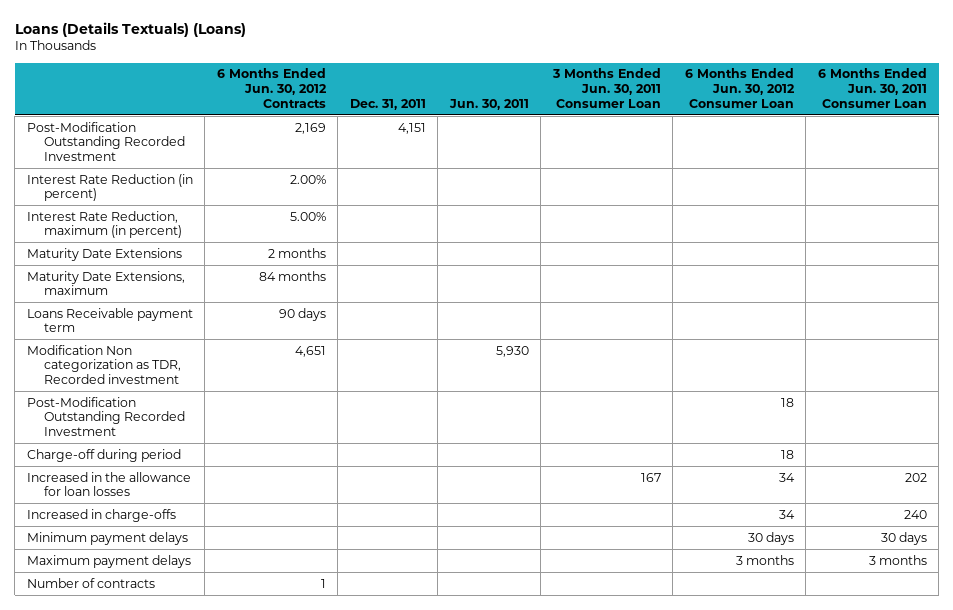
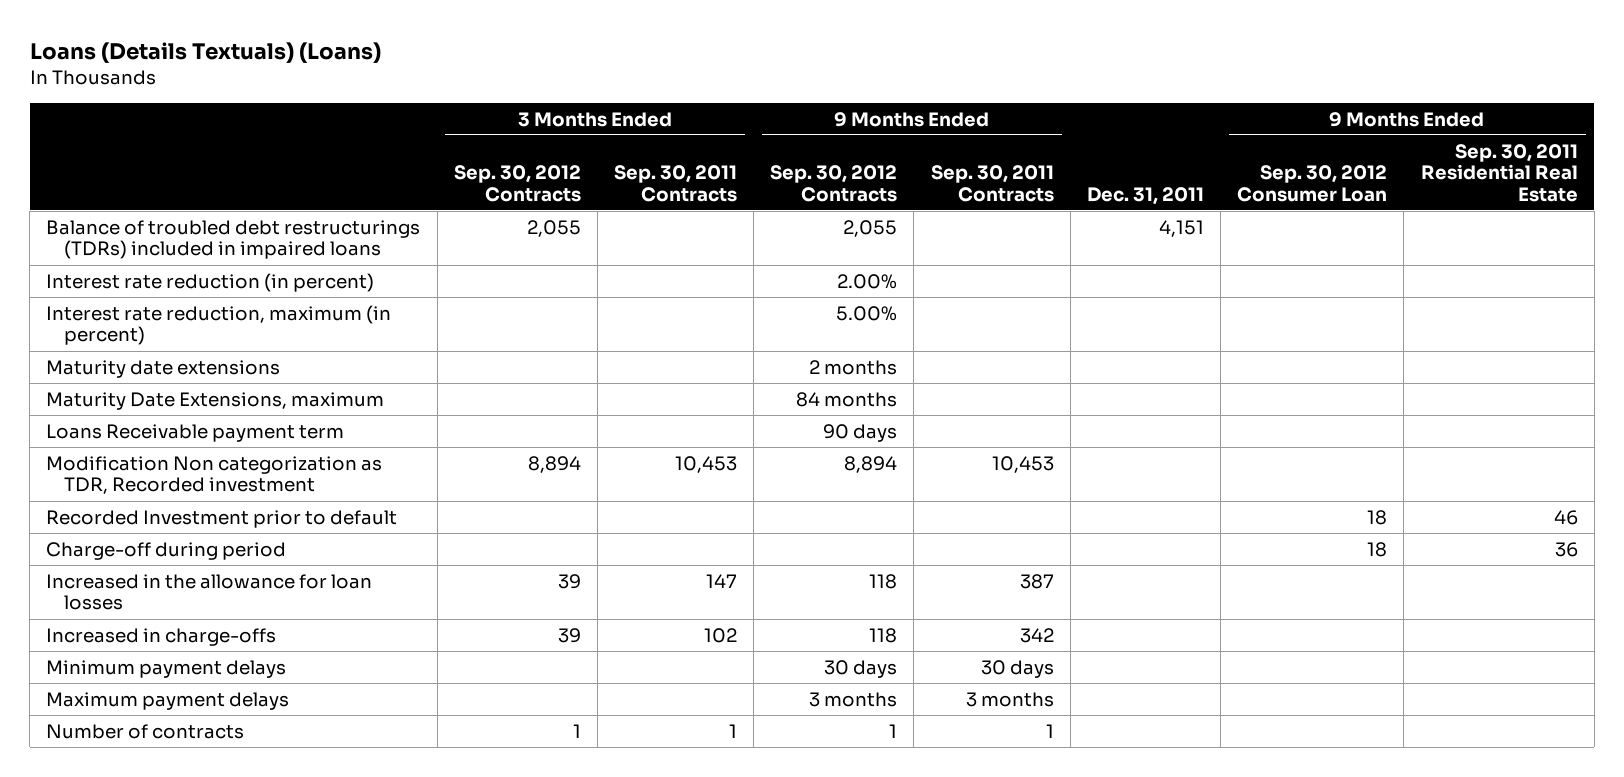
- | 6 Months Ended Jun. 30, 2012 Contracts | Dec. 31, 2011 | Jun. 30, 2011 | 3 Months Ended Jun. 30, 2011 Consumer Loan | 6 Months Ended Jun. 30, 2012 Consumer Loan | 6 Months Ended Jun. 30, 2011 Consumer Loan
+ | 3 Months Ended Sep. 30, 2012 Contracts | 3 Months Ended Sep. 30, 2011 Contracts | 9 Months Ended Sep. 30, 2012 Contracts | 9 Months Ended Sep. 30, 2011 Contracts | Dec. 31, 2011 | 9 Months Ended Sep. 30, 2012 Consumer Loan | 9 Months Ended Sep. 30, 2011 Residential Real Estate
- Post-Modification Outstanding Recorded Investment | 2,169 | 4,151 | | | |
- Interest Rate Reduction (in percent) | 2.00% | | | | |
- Interest Rate Reduction, maximum (in percent) | 5.00% | | | | |
- Maturity Date Extensions | 2 months | | | | |
+ Balance of troubled debt restructurings (TDRs) included in impaired loans | 2,055 | | 2,055 | | 4,151 | |
+ Interest rate reduction (in percent) | | | 2.00% | | | |
+ Interest rate reduction, maximum (in percent) | | | 5.00% | | | |
+ Maturity date extensions | | | 2 months | | | |
- Post-Modification Outstanding Recorded Investment | | | | | 18 |
+ Recorded Investment prior to default | | | | | | 18 | 46

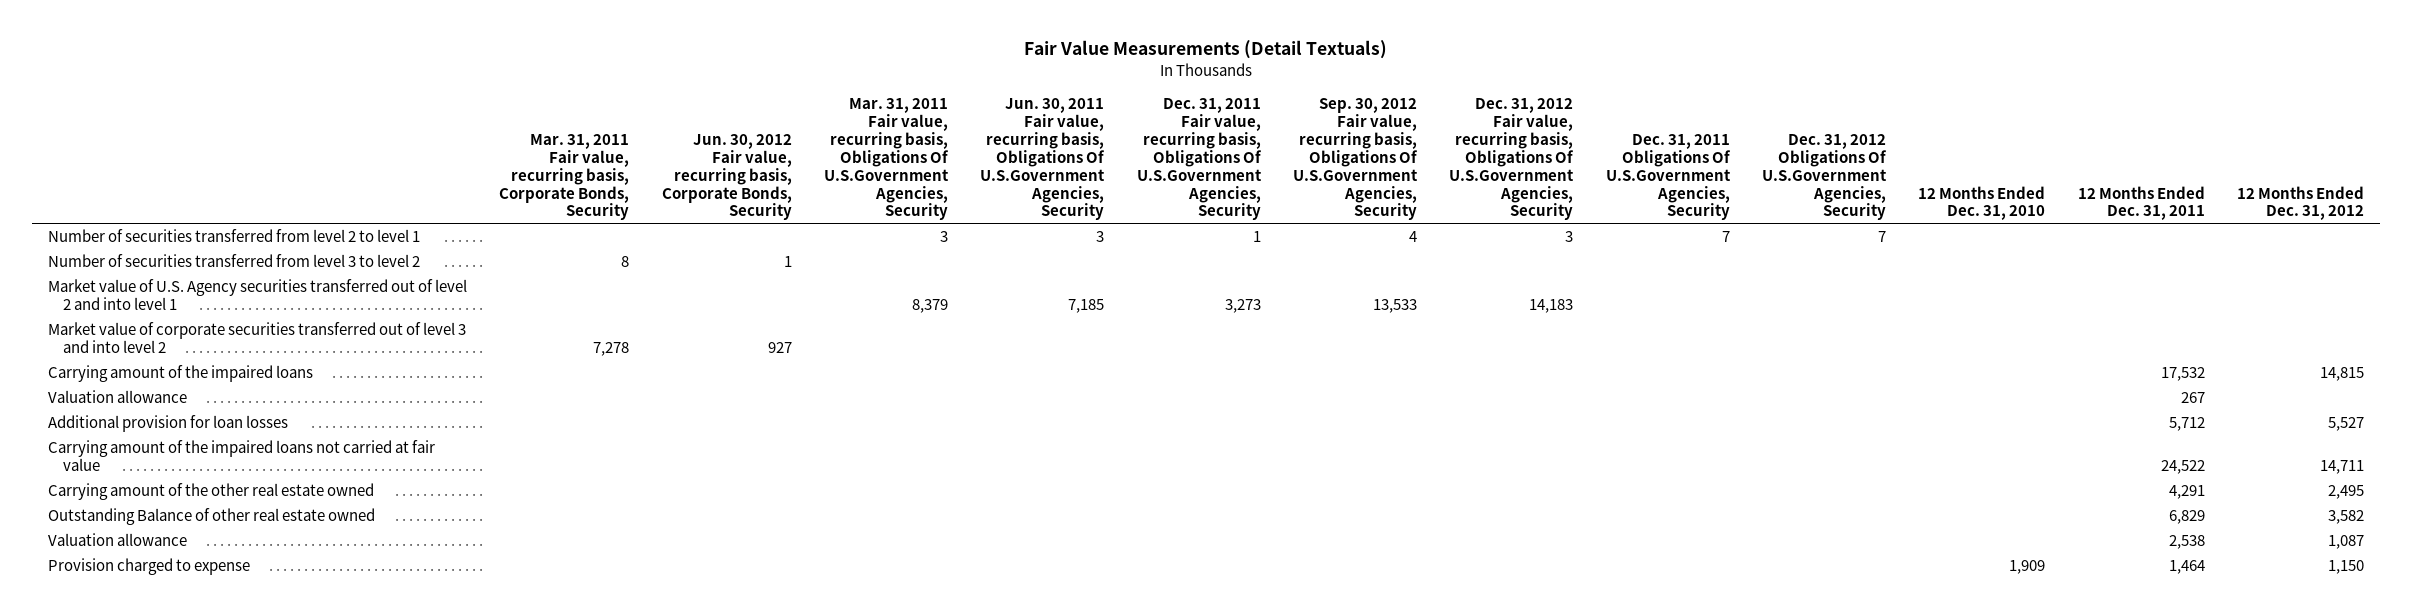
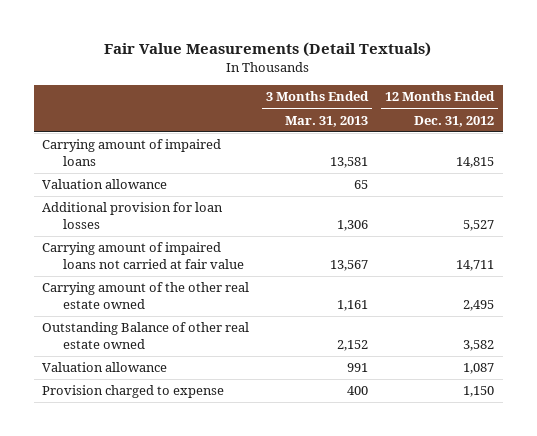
- | Mar. 31, 2011 Fair value, recurring basis, Corporate Bonds, Security | Jun. 30, 2012 Fair value, recurring basis, Corporate Bonds, Security | Mar. 31, 2011 Fair value, recurring basis, Obligations Of U.S.Government Agencies, Security | Jun. 30, 2011 Fair value, recurring basis, Obligations Of U.S.Government Agencies, Security | Dec. 31, 2011 Fair value, recurring basis, Obligations Of U.S.Government Agencies, Security | Sep. 30, 2012 Fair value, recurring basis, Obligations Of U.S.Government Agencies, Security | Dec. 31, 2012 Fair value, recurring basis, Obligations Of U.S.Government Agencies, Security | Dec. 31, 2011 Obligations Of U.S.Government Agencies, Security | Dec. 31, 2012 Obligations Of U.S.Government Agencies, Security | 12 Months Ended Dec. 31, 2010 | 12 Months Ended Dec. 31, 2011 | 12 Months Ended Dec. 31, 2012
+ | 3 Months Ended Mar. 31, 2013 | 12 Months Ended Dec. 31, 2012
- Number of securities transferred from level 2 to level 1 | | | 3 | 3 | 1 | 4 | 3 | 7 | 7 | | |
- Number of securities transferred from level 3 to level 2 | 8 | 1 | | | | | | | | | |
- Market value of U.S. Agency securities transferred out of level 2 and into level 1 | | | 8,379 | 7,185 | 3,273 | 13,533 | 14,183 | | | | |
- Market value of corporate securities transferred out of level 3 and into level 2 | 7,278 | 927 | | | | | | | | | |
- Carrying amount of the impaired loans | | | | | | | | | | | 17,532 | 14,815
+ Carrying amount of impaired loans | 13,581 | 14,815
- Carrying amount of the impaired loans not carried at fair value | | | | | | | | | | | 24,522 | 14,711
+ Carrying amount of impaired loans not carried at fair value | 13,567 | 14,711

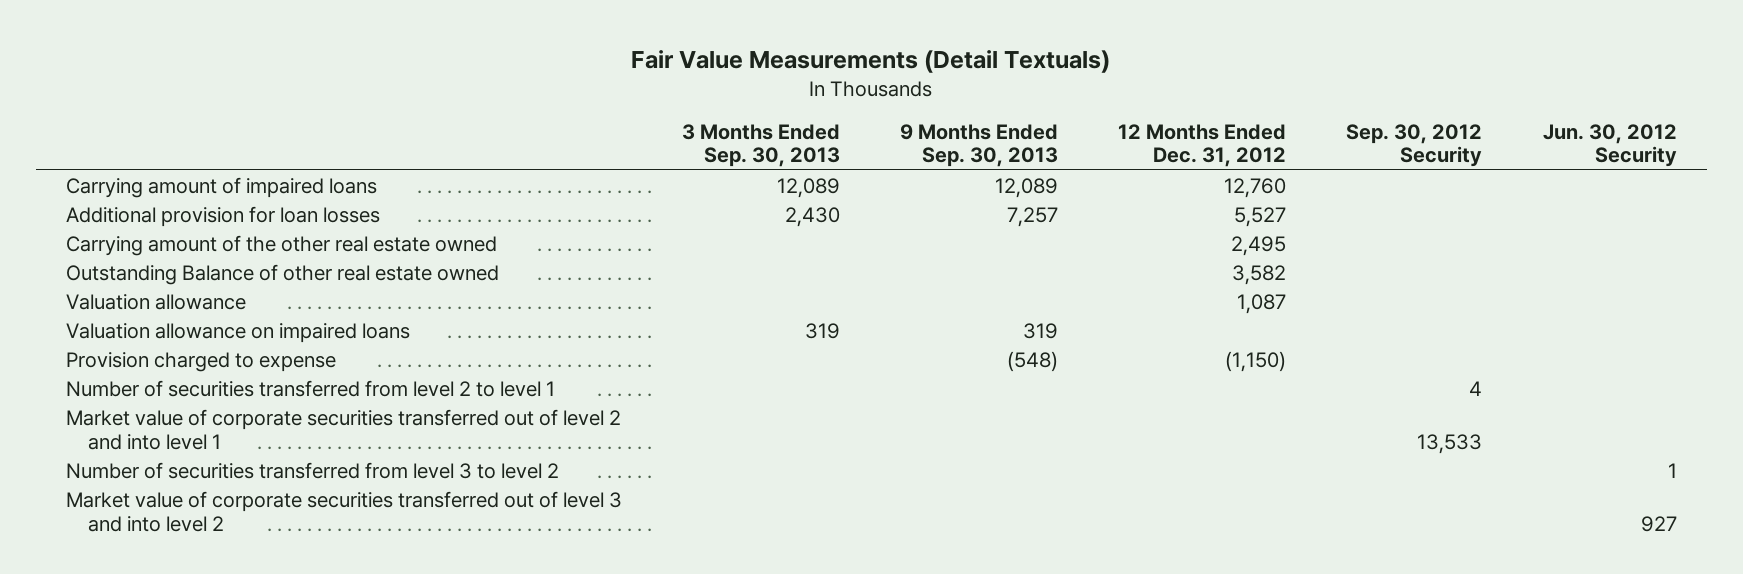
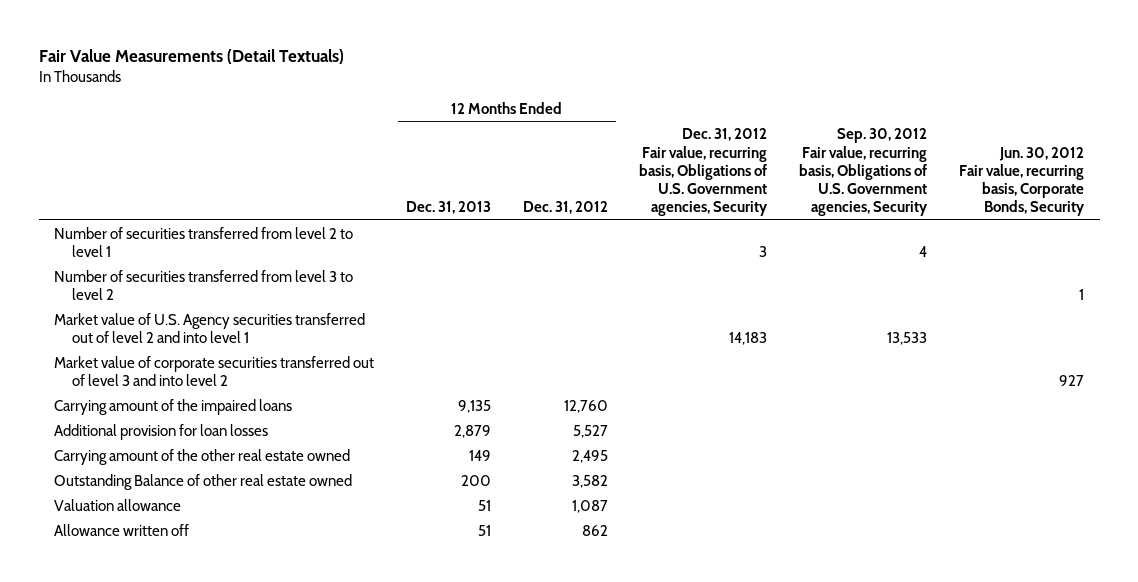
- | 3 Months Ended Sep. 30, 2013 | 9 Months Ended Sep. 30, 2013 | 12 Months Ended Dec. 31, 2012 | Sep. 30, 2012 Security | Jun. 30, 2012 Security
+ | 12 Months Ended Dec. 31, 2013 | 12 Months Ended Dec. 31, 2012 | Dec. 31, 2012 Fair value, recurring basis, Obligations of U.S. Government agencies, Security | Sep. 30, 2012 Fair value, recurring basis, Obligations of U.S. Government agencies, Security | Jun. 30, 2012 Fair value, recurring basis, Corporate Bonds, Security
- Carrying amount of impaired loans | 12,089 | 12,089 | 12,760 | |
moved up: Number of securities transferred from level 2 to level 1 | | | 3 | 4 |
moved up: Number of securities transferred from level 3 to level 2 | | | | | 1
+ Market value of U.S. Agency securities transferred out of level 2 and into level 1 | | | 14,183 | 13,533 |
moved up: Market value of corporate securities transferred out of level 3 and into level 2 | | | | | 927
+ Carrying amount of the impaired loans | 9,135 | 12,760 | | |
- Valuation allowance on impaired loans | 319 | 319 | | |
- Provision charged to expense | | (548) | (1,150) | |
- Market value of corporate securities transferred out of level 2 and into level 1 | | | | 13,533 |
+ Allowance written off | 51 | 862 | | |

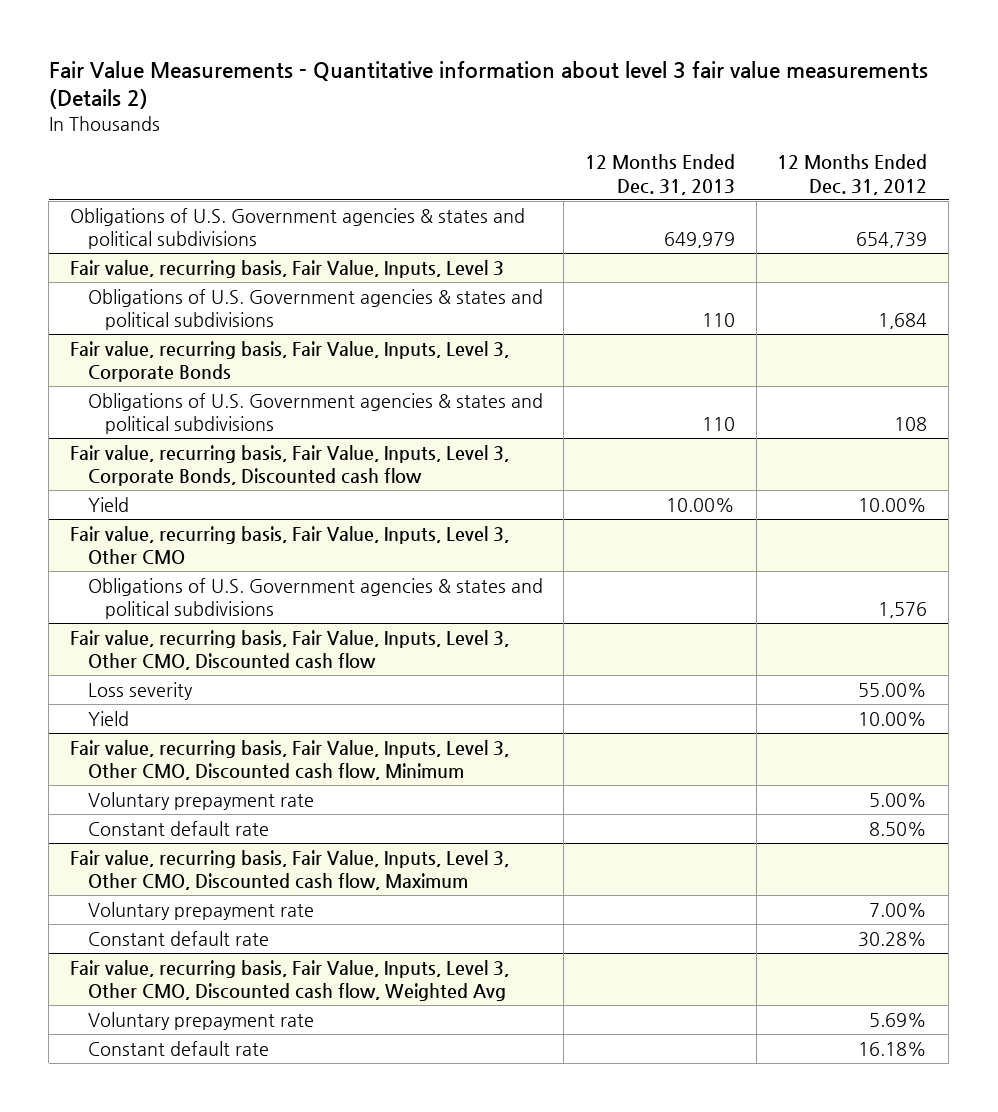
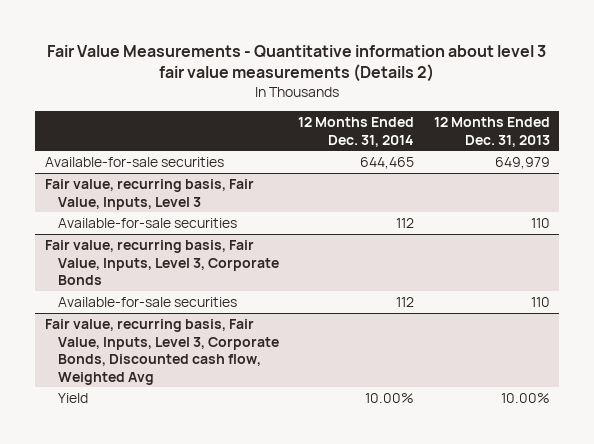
- | 12 Months Ended Dec. 31, 2013 | 12 Months Ended Dec. 31, 2012
+ | 12 Months Ended Dec. 31, 2014 | 12 Months Ended Dec. 31, 2013
- Obligations of U.S. Government agencies & states and political subdivisions | 649,979 | 654,739
+ Available-for-sale securities | 644,465 | 649,979
@ Fair value, recurring basis, Fair Value, Inputs, Level 3
- Obligations of U.S. Government agencies & states and political subdivisions | 110 | 1,684
+ Available-for-sale securities | 112 | 110
@ Fair value, recurring basis, Fair Value, Inputs, Level 3, Corporate Bonds
- Obligations of U.S. Government agencies & states and political subdivisions | 110 | 108
- Fair value, recurring basis, Fair Value, Inputs, Level 3, Corporate Bonds, Discounted cash flow
@ Fair value, recurring basis, Fair Value, Inputs, Level 3, Corporate Bonds
+ Available-for-sale securities | 112 | 110
+ Fair value, recurring basis, Fair Value, Inputs, Level 3, Corporate Bonds, Discounted cash flow, Weighted Avg
- Fair value, recurring basis, Fair Value, Inputs, Level 3, Other CMO
- Obligations of U.S. Government agencies & states and political subdivisions | | 1,576
- Fair value, recurring basis, Fair Value, Inputs, Level 3, Other CMO, Discounted cash flow
- Loss severity | | 55.00%
- Yield | | 10.00%
- Fair value, recurring basis, Fair Value, Inputs, Level 3, Other CMO, Discounted cash flow, Minimum
- Voluntary prepayment rate | | 5.00%
- Constant default rate | | 8.50%
- Fair value, recurring basis, Fair Value, Inputs, Level 3, Other CMO, Discounted cash flow, Maximum
- Voluntary prepayment rate | | 7.00%
- Constant default rate | | 30.28%
- Fair value, recurring basis, Fair Value, Inputs, Level 3, Other CMO, Discounted cash flow, Weighted Avg
- Voluntary prepayment rate | | 5.69%
- Constant default rate | | 16.18%

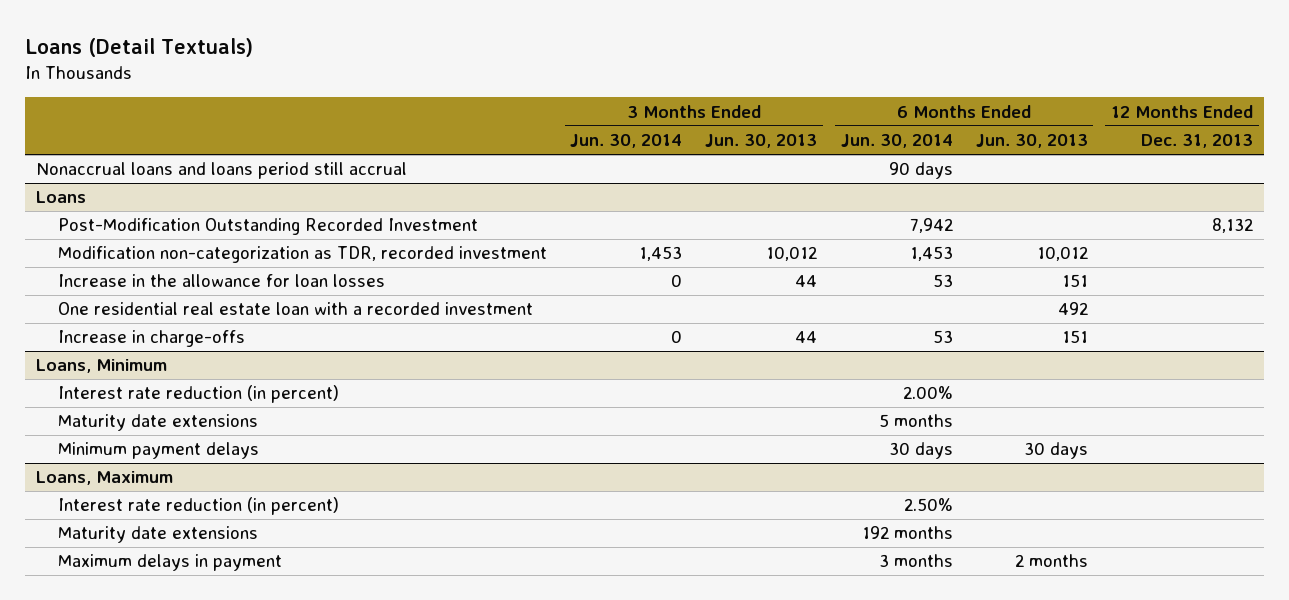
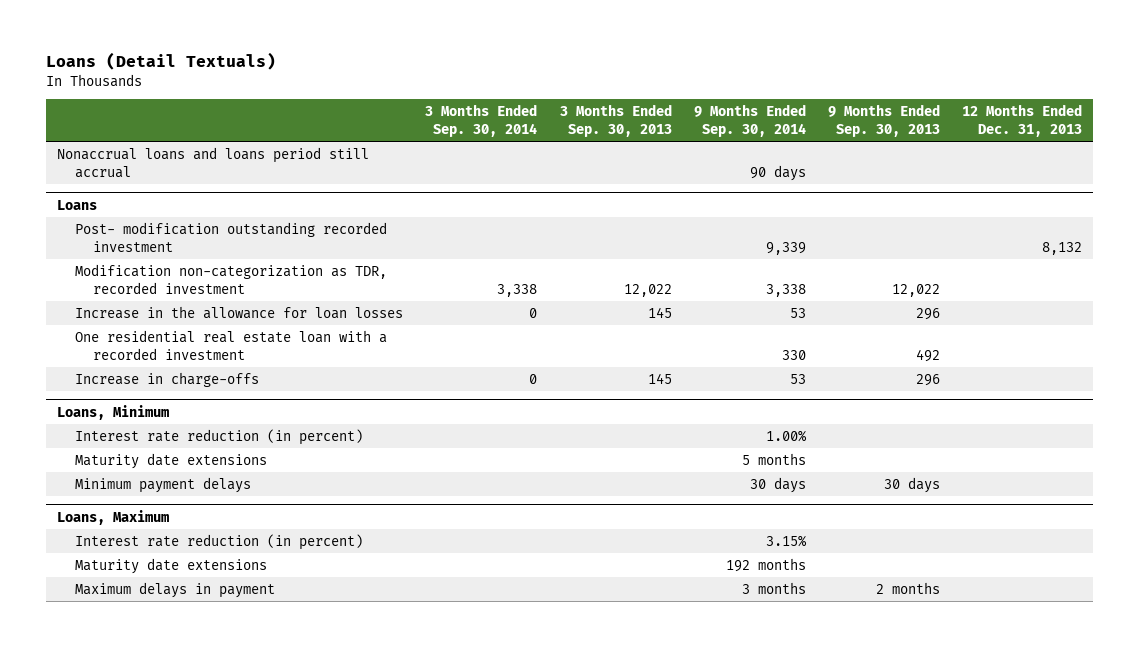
- | 3 Months Ended Jun. 30, 2014 | 3 Months Ended Jun. 30, 2013 | 6 Months Ended Jun. 30, 2014 | 6 Months Ended Jun. 30, 2013 | 12 Months Ended Dec. 31, 2013
+ | 3 Months Ended Sep. 30, 2014 | 3 Months Ended Sep. 30, 2013 | 9 Months Ended Sep. 30, 2014 | 9 Months Ended Sep. 30, 2013 | 12 Months Ended Dec. 31, 2013
@ Loans
- Post-Modification Outstanding Recorded Investment | | | 7,942 | | 8,132
+ Post- modification outstanding recorded investment | | | 9,339 | | 8,132

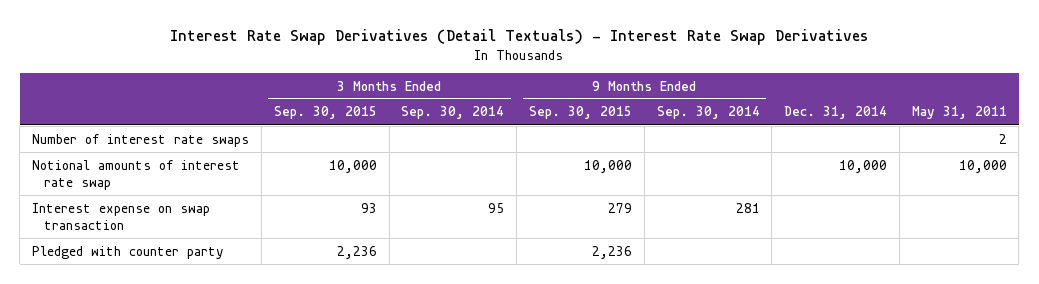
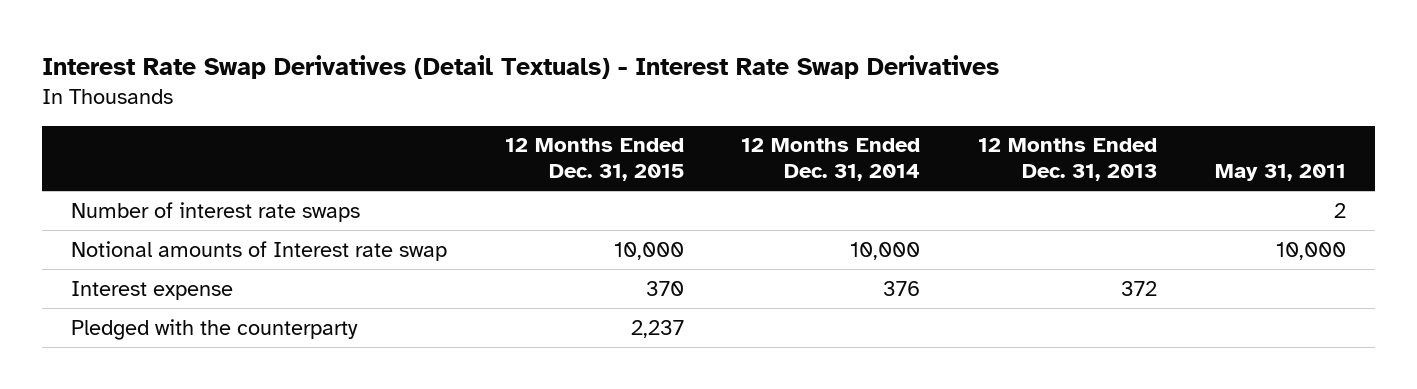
- | 3 Months Ended Sep. 30, 2015 | 3 Months Ended Sep. 30, 2014 | 9 Months Ended Sep. 30, 2015 | 9 Months Ended Sep. 30, 2014 | Dec. 31, 2014 | May 31, 2011
+ | 12 Months Ended Dec. 31, 2015 | 12 Months Ended Dec. 31, 2014 | 12 Months Ended Dec. 31, 2013 | May 31, 2011
- Notional amounts of interest rate swap | 10,000 | | 10,000 | | 10,000 | 10,000
- Interest expense on swap transaction | 93 | 95 | 279 | 281 | |
- Pledged with counter party | 2,236 | | 2,236 | | |
+ Notional amounts of Interest rate swap | 10,000 | 10,000 | | 10,000
+ Interest expense | 370 | 376 | 372 |
+ Pledged with the counterparty | 2,237 | | |

